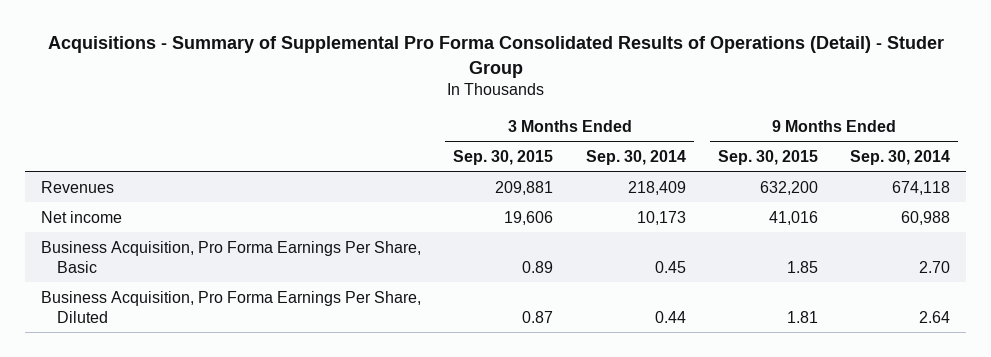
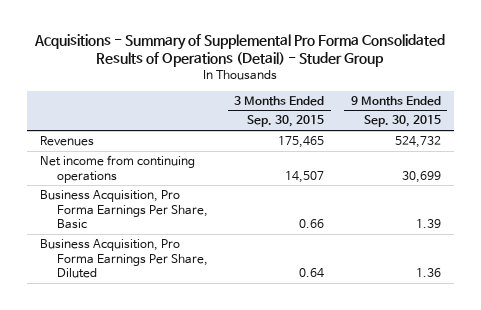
- | 3 Months Ended Sep. 30, 2015 | 3 Months Ended Sep. 30, 2014 | 9 Months Ended Sep. 30, 2015 | 9 Months Ended Sep. 30, 2014
+ | 3 Months Ended Sep. 30, 2015 | 9 Months Ended Sep. 30, 2015
- Revenues | 209,881 | 218,409 | 632,200 | 674,118
- Net income | 19,606 | 10,173 | 41,016 | 60,988
- Business Acquisition, Pro Forma Earnings Per Share, Basic | 0.89 | 0.45 | 1.85 | 2.70
- Business Acquisition, Pro Forma Earnings Per Share, Diluted | 0.87 | 0.44 | 1.81 | 2.64
+ Revenues | 175,465 | 524,732
+ Net income from continuing operations | 14,507 | 30,699
+ Business Acquisition, Pro Forma Earnings Per Share, Basic | 0.66 | 1.39
+ Business Acquisition, Pro Forma Earnings Per Share, Diluted | 0.64 | 1.36

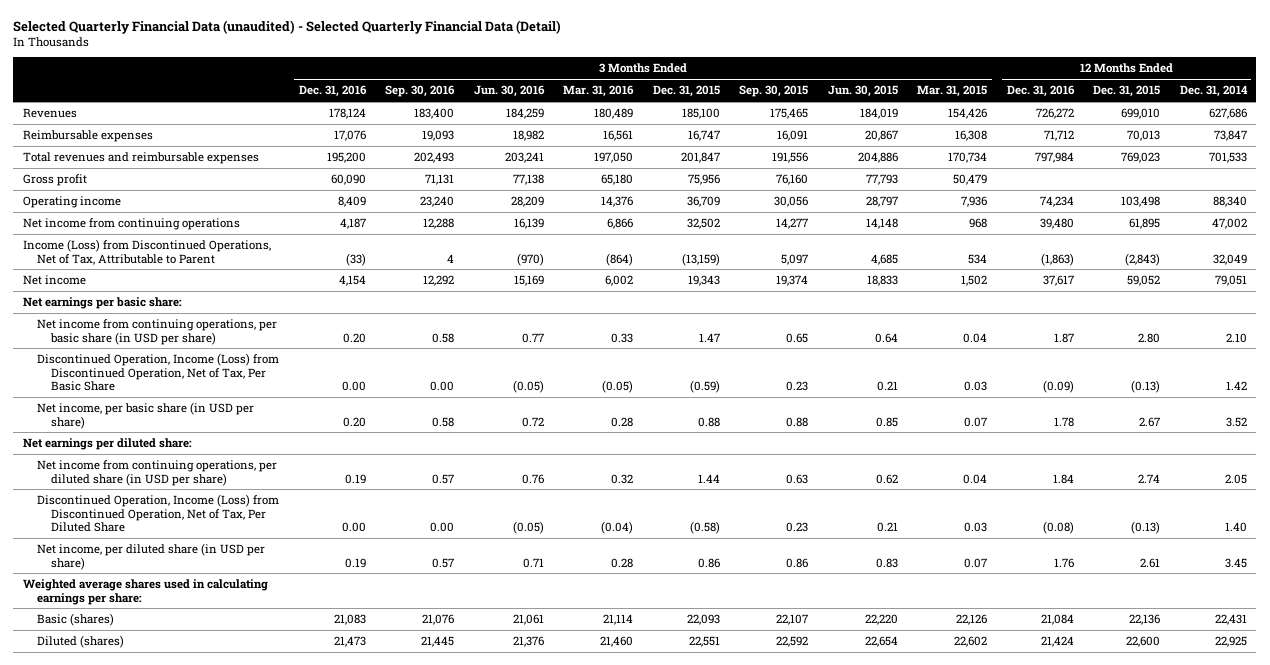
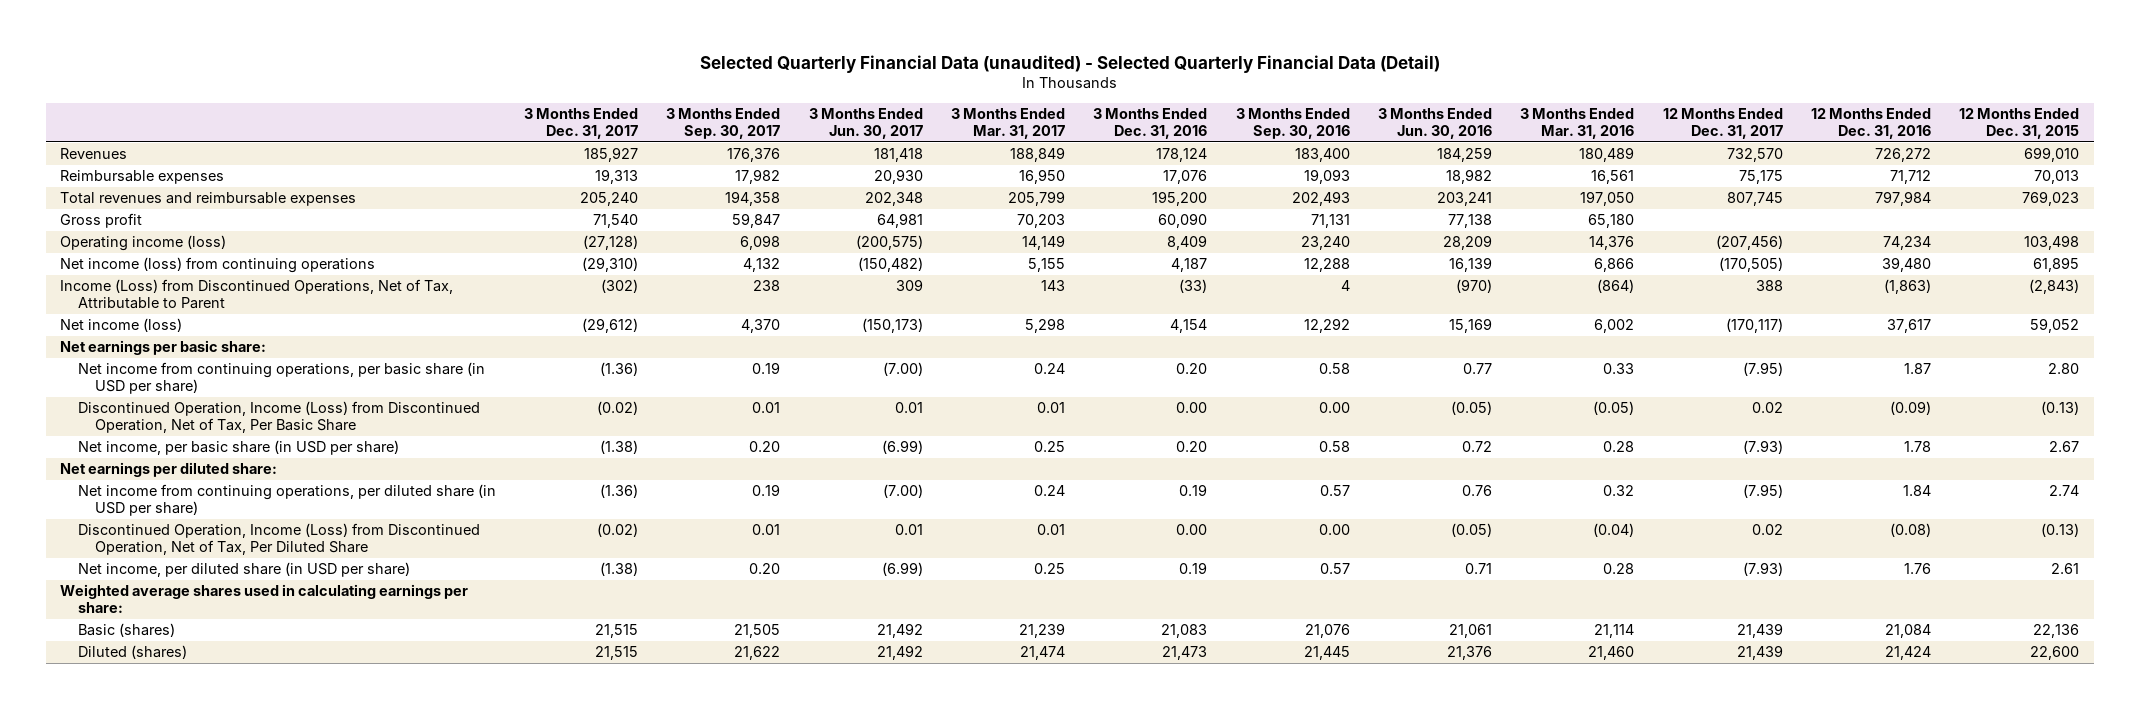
- | 3 Months Ended Dec. 31, 2016 | 3 Months Ended Sep. 30, 2016 | 3 Months Ended Jun. 30, 2016 | 3 Months Ended Mar. 31, 2016 | 3 Months Ended Dec. 31, 2015 | 3 Months Ended Sep. 30, 2015 | 3 Months Ended Jun. 30, 2015 | 3 Months Ended Mar. 31, 2015 | 12 Months Ended Dec. 31, 2016 | 12 Months Ended Dec. 31, 2015 | 12 Months Ended Dec. 31, 2014
+ | 3 Months Ended Dec. 31, 2017 | 3 Months Ended Sep. 30, 2017 | 3 Months Ended Jun. 30, 2017 | 3 Months Ended Mar. 31, 2017 | 3 Months Ended Dec. 31, 2016 | 3 Months Ended Sep. 30, 2016 | 3 Months Ended Jun. 30, 2016 | 3 Months Ended Mar. 31, 2016 | 12 Months Ended Dec. 31, 2017 | 12 Months Ended Dec. 31, 2016 | 12 Months Ended Dec. 31, 2015
- Operating income | 8,409 | 23,240 | 28,209 | 14,376 | 36,709 | 30,056 | 28,797 | 7,936 | 74,234 | 103,498 | 88,340
- Net income from continuing operations | 4,187 | 12,288 | 16,139 | 6,866 | 32,502 | 14,277 | 14,148 | 968 | 39,480 | 61,895 | 47,002
+ Operating income (loss) | (27,128) | 6,098 | (200,575) | 14,149 | 8,409 | 23,240 | 28,209 | 14,376 | (207,456) | 74,234 | 103,498
+ Net income (loss) from continuing operations | (29,310) | 4,132 | (150,482) | 5,155 | 4,187 | 12,288 | 16,139 | 6,866 | (170,505) | 39,480 | 61,895
- Net income | 4,154 | 12,292 | 15,169 | 6,002 | 19,343 | 19,374 | 18,833 | 1,502 | 37,617 | 59,052 | 79,051
+ Net income (loss) | (29,612) | 4,370 | (150,173) | 5,298 | 4,154 | 12,292 | 15,169 | 6,002 | (170,117) | 37,617 | 59,052

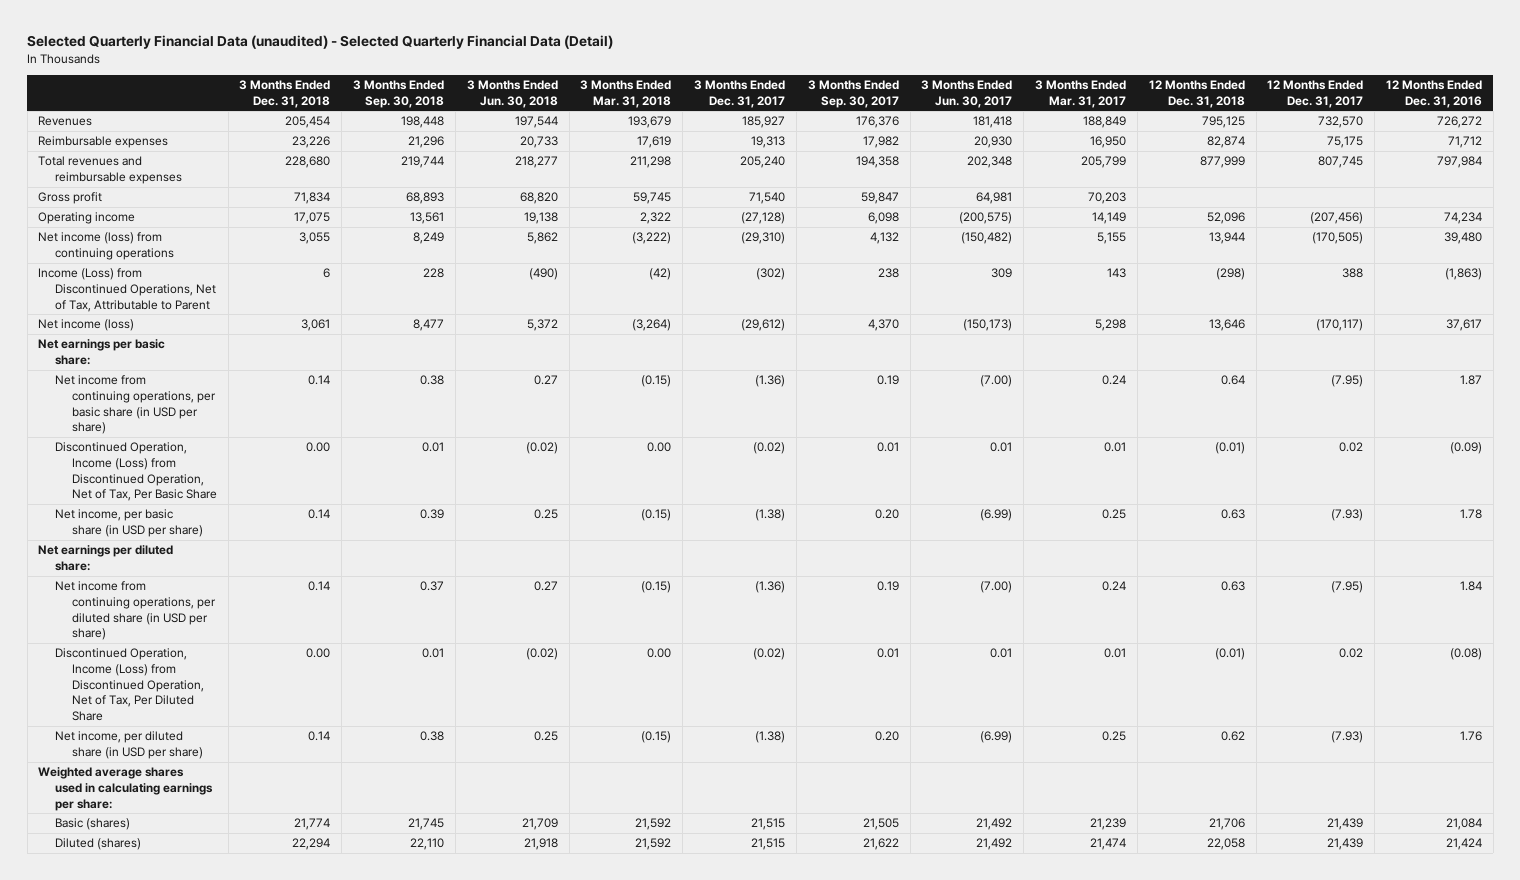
- | 3 Months Ended Dec. 31, 2017 | 3 Months Ended Sep. 30, 2017 | 3 Months Ended Jun. 30, 2017 | 3 Months Ended Mar. 31, 2017 | 3 Months Ended Dec. 31, 2016 | 3 Months Ended Sep. 30, 2016 | 3 Months Ended Jun. 30, 2016 | 3 Months Ended Mar. 31, 2016 | 12 Months Ended Dec. 31, 2017 | 12 Months Ended Dec. 31, 2016 | 12 Months Ended Dec. 31, 2015
+ | 3 Months Ended Dec. 31, 2018 | 3 Months Ended Sep. 30, 2018 | 3 Months Ended Jun. 30, 2018 | 3 Months Ended Mar. 31, 2018 | 3 Months Ended Dec. 31, 2017 | 3 Months Ended Sep. 30, 2017 | 3 Months Ended Jun. 30, 2017 | 3 Months Ended Mar. 31, 2017 | 12 Months Ended Dec. 31, 2018 | 12 Months Ended Dec. 31, 2017 | 12 Months Ended Dec. 31, 2016
- Operating income (loss) | (27,128) | 6,098 | (200,575) | 14,149 | 8,409 | 23,240 | 28,209 | 14,376 | (207,456) | 74,234 | 103,498
+ Operating income | 17,075 | 13,561 | 19,138 | 2,322 | (27,128) | 6,098 | (200,575) | 14,149 | 52,096 | (207,456) | 74,234

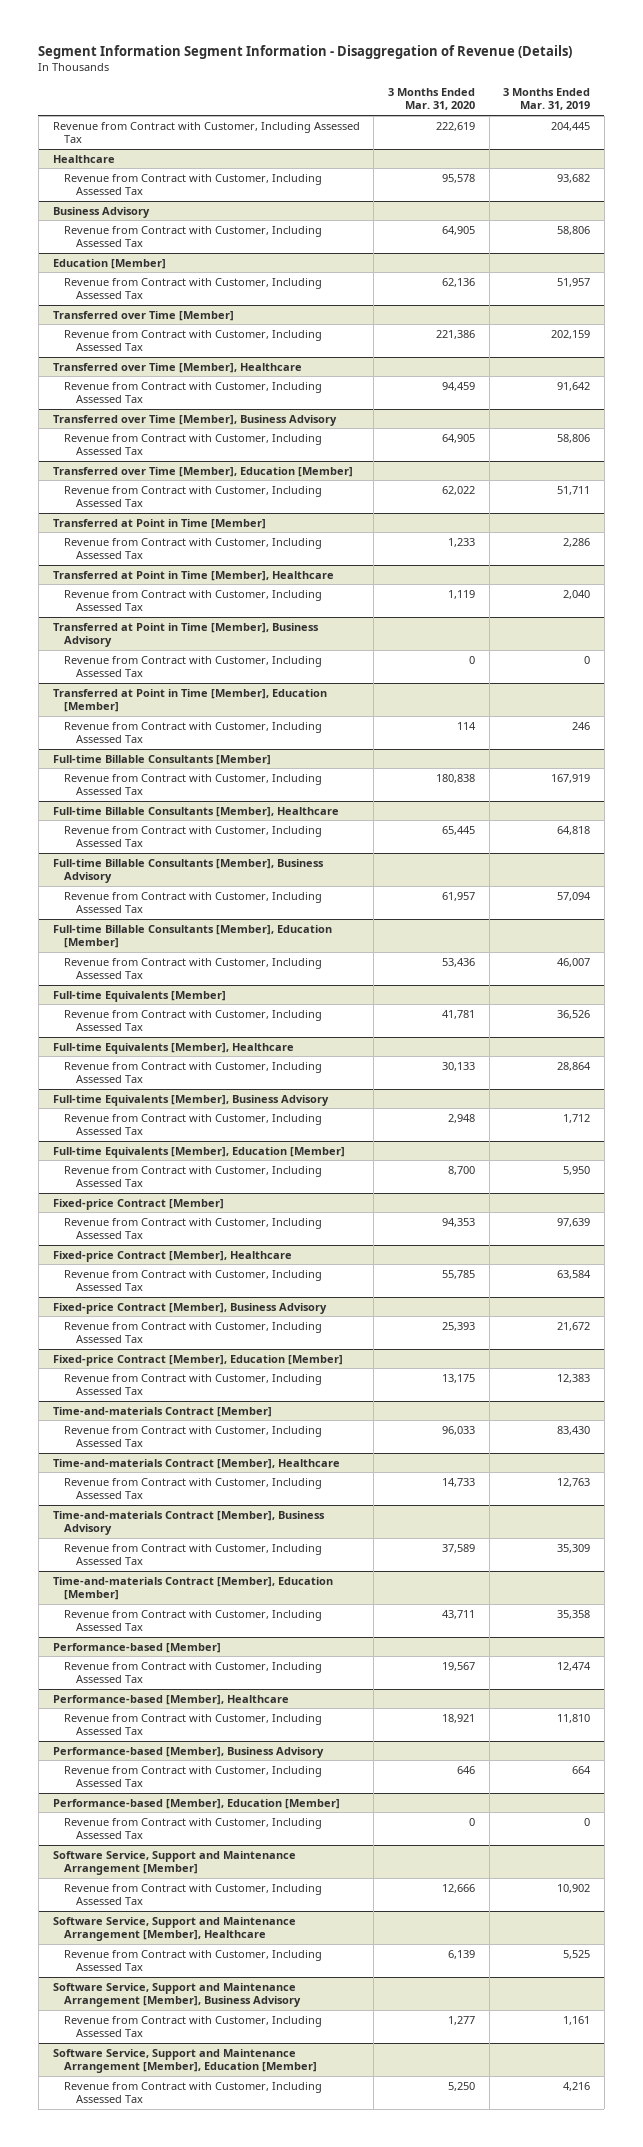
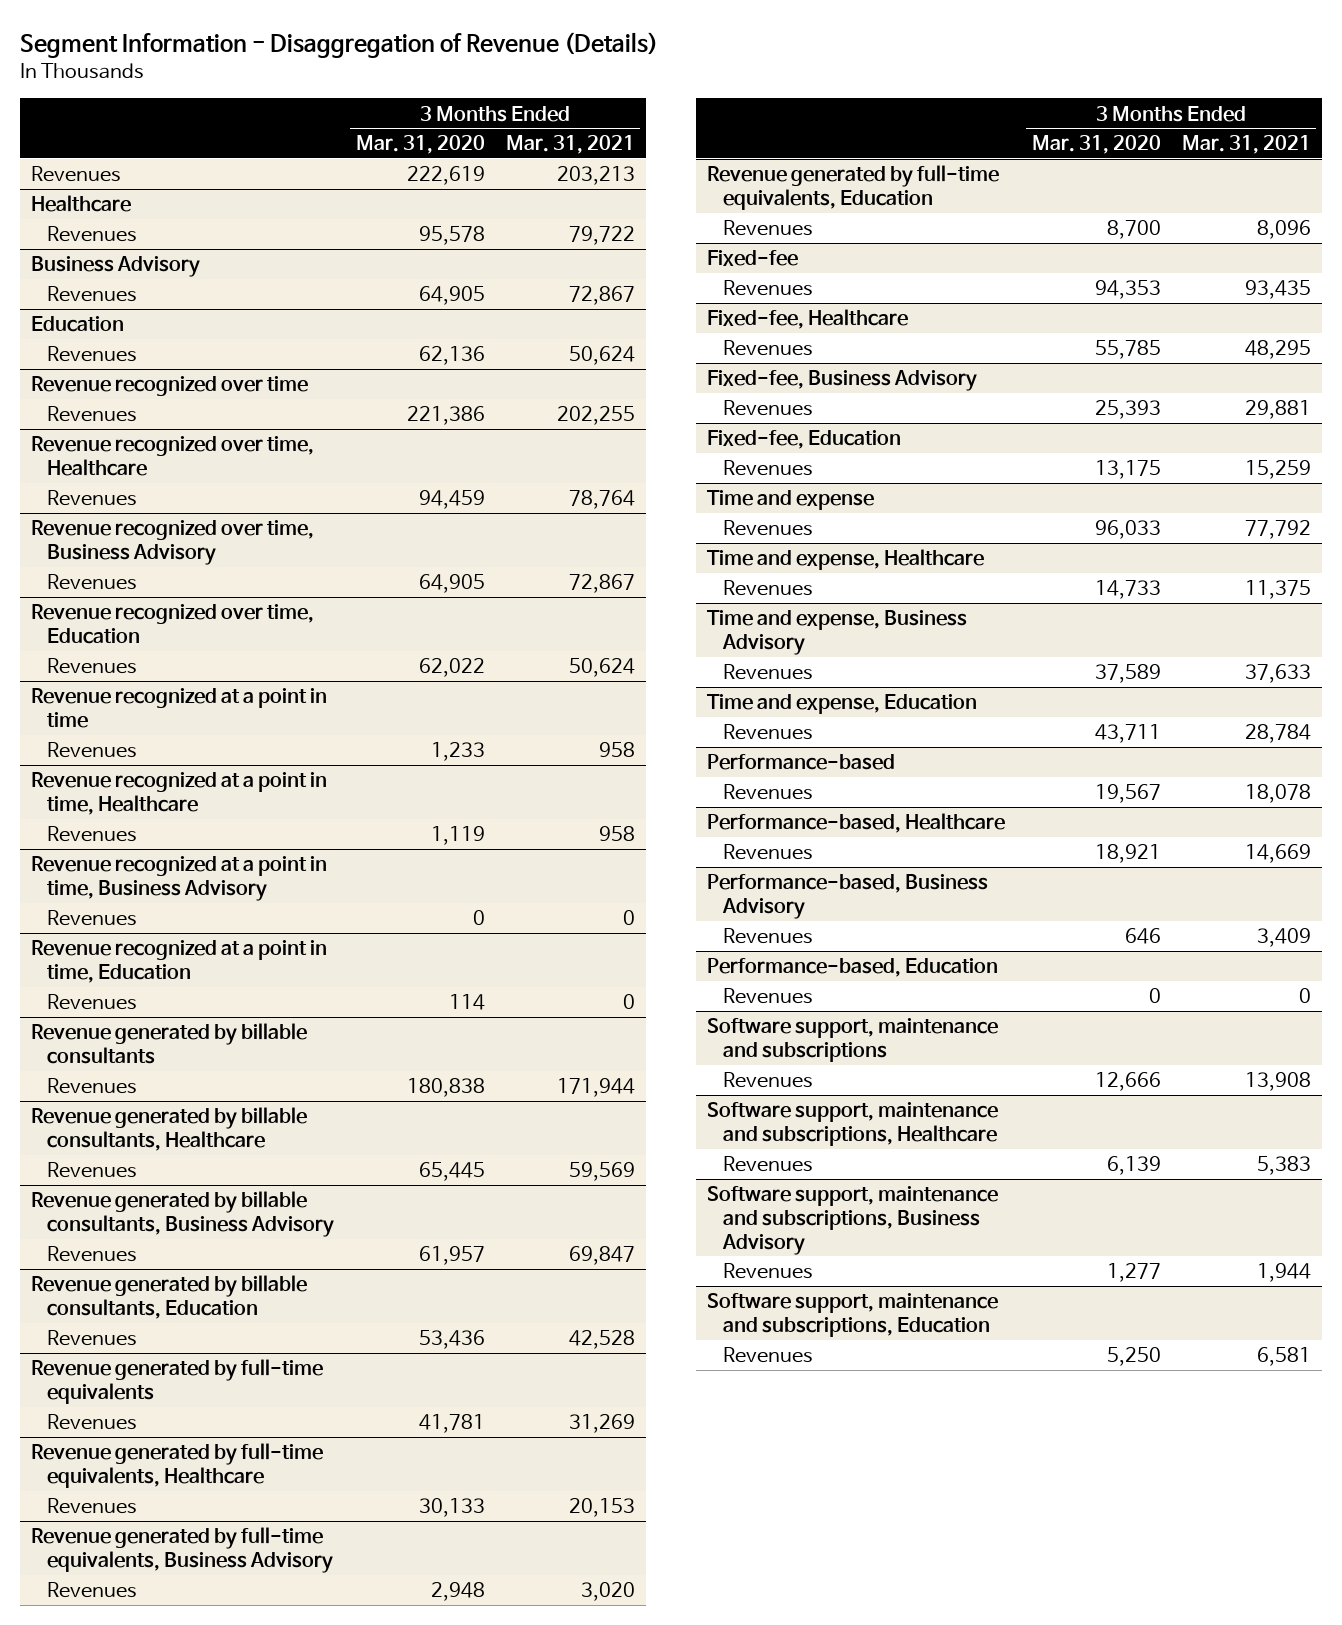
- Segment Information Segment Information - Disaggregation of Revenue (Details)
+ Segment Information - Disaggregation of Revenue (Details)
- | 3 Months Ended Mar. 31, 2020 | 3 Months Ended Mar. 31, 2019
+ | 3 Months Ended Mar. 31, 2020 | 3 Months Ended Mar. 31, 2021
- Revenue from Contract with Customer, Including Assessed Tax | 222,619 | 204,445
+ Revenues | 222,619 | 203,213
@ Healthcare
- Revenue from Contract with Customer, Including Assessed Tax | 95,578 | 93,682
+ Revenues | 95,578 | 79,722
@ Business Advisory
- Revenue from Contract with Customer, Including Assessed Tax | 64,905 | 58,806
- Education [Member]
- Revenue from Contract with Customer, Including Assessed Tax | 62,136 | 51,957
- Transferred over Time [Member]
- Revenue from Contract with Customer, Including Assessed Tax | 221,386 | 202,159
- Transferred over Time [Member], Healthcare
- Revenue from Contract with Customer, Including Assessed Tax | 94,459 | 91,642
- Transferred over Time [Member], Business Advisory
- Revenue from Contract with Customer, Including Assessed Tax | 64,905 | 58,806
- Transferred over Time [Member], Education [Member]
- Revenue from Contract with Customer, Including Assessed Tax | 62,022 | 51,711
- Transferred at Point in Time [Member]
- Revenue from Contract with Customer, Including Assessed Tax | 1,233 | 2,286
- Transferred at Point in Time [Member], Healthcare
- Revenue from Contract with Customer, Including Assessed Tax | 1,119 | 2,040
- Transferred at Point in Time [Member], Business Advisory
- Revenue from Contract with Customer, Including Assessed Tax | 0 | 0
- Transferred at Point in Time [Member], Education [Member]
- Revenue from Contract with Customer, Including Assessed Tax | 114 | 246
- Full-time Billable Consultants [Member]
- Revenue from Contract with Customer, Including Assessed Tax | 180,838 | 167,919
- Full-time Billable Consultants [Member], Healthcare
- Revenue from Contract with Customer, Including Assessed Tax | 65,445 | 64,818
- Full-time Billable Consultants [Member], Business Advisory
- Revenue from Contract with Customer, Including Assessed Tax | 61,957 | 57,094
- Full-time Billable Consultants [Member], Education [Member]
- Revenue from Contract with Customer, Including Assessed Tax | 53,436 | 46,007
- Full-time Equivalents [Member]
- Revenue from Contract with Customer, Including Assessed Tax | 41,781 | 36,526
- Full-time Equivalents [Member], Healthcare
- Revenue from Contract with Customer, Including Assessed Tax | 30,133 | 28,864
- Full-time Equivalents [Member], Business Advisory
- Revenue from Contract with Customer, Including Assessed Tax | 2,948 | 1,712
- Full-time Equivalents [Member], Education [Member]
- Revenue from Contract with Customer, Including Assessed Tax | 8,700 | 5,950
- Fixed-price Contract [Member]
- Revenue from Contract with Customer, Including Assessed Tax | 94,353 | 97,639
- Fixed-price Contract [Member], Healthcare
- Revenue from Contract with Customer, Including Assessed Tax | 55,785 | 63,584
- Fixed-price Contract [Member], Business Advisory
- Revenue from Contract with Customer, Including Assessed Tax | 25,393 | 21,672
- Fixed-price Contract [Member], Education [Member]
- Revenue from Contract with Customer, Including Assessed Tax | 13,175 | 12,383
- Time-and-materials Contract [Member]
- Revenue from Contract with Customer, Including Assessed Tax | 96,033 | 83,430
- Time-and-materials Contract [Member], Healthcare
- Revenue from Contract with Customer, Including Assessed Tax | 14,733 | 12,763
- Time-and-materials Contract [Member], Business Advisory
- Revenue from Contract with Customer, Including Assessed Tax | 37,589 | 35,309
- Time-and-materials Contract [Member], Education [Member]
- Revenue from Contract with Customer, Including Assessed Tax | 43,711 | 35,358
- Performance-based [Member]
- Revenue from Contract with Customer, Including Assessed Tax | 19,567 | 12,474
- Performance-based [Member], Healthcare
- Revenue from Contract with Customer, Including Assessed Tax | 18,921 | 11,810
- Performance-based [Member], Business Advisory
- Revenue from Contract with Customer, Including Assessed Tax | 646 | 664
- Performance-based [Member], Education [Member]
- Revenue from Contract with Customer, Including Assessed Tax | 0 | 0
- Software Service, Support and Maintenance Arrangement [Member]
- Revenue from Contract with Customer, Including Assessed Tax | 12,666 | 10,902
- Software Service, Support and Maintenance Arrangement [Member], Healthcare
- Revenue from Contract with Customer, Including Assessed Tax | 6,139 | 5,525
- Software Service, Support and Maintenance Arrangement [Member], Business Advisory
- Revenue from Contract with Customer, Including Assessed Tax | 1,277 | 1,161
- Software Service, Support and Maintenance Arrangement [Member], Education [Member]
- Revenue from Contract with Customer, Including Assessed Tax | 5,250 | 4,216
@ Business Advisory
+ Revenues | 64,905 | 72,867
+ Education
+ Revenues | 62,136 | 50,624
+ Revenue recognized over time
+ Revenues | 221,386 | 202,255
+ Revenue recognized over time, Healthcare
+ Revenues | 94,459 | 78,764
+ Revenue recognized over time, Business Advisory
+ Revenues | 64,905 | 72,867
+ Revenue recognized over time, Education
+ Revenues | 62,022 | 50,624
+ Revenue recognized at a point in time
+ Revenues | 1,233 | 958
+ Revenue recognized at a point in time, Healthcare
+ Revenues | 1,119 | 958
+ Revenue recognized at a point in time, Business Advisory
+ Revenues | 0 | 0
+ Revenue recognized at a point in time, Education
+ Revenues | 114 | 0
+ Revenue generated by billable consultants
+ Revenues | 180,838 | 171,944
+ Revenue generated by billable consultants, Healthcare
+ Revenues | 65,445 | 59,569
+ Revenue generated by billable consultants, Business Advisory
+ Revenues | 61,957 | 69,847
+ Revenue generated by billable consultants, Education
+ Revenues | 53,436 | 42,528
+ Revenue generated by full-time equivalents
+ Revenues | 41,781 | 31,269
+ Revenue generated by full-time equivalents, Healthcare
+ Revenues | 30,133 | 20,153
+ Revenue generated by full-time equivalents, Business Advisory
+ Revenues | 2,948 | 3,020
+ Revenue generated by full-time equivalents, Education
+ Revenues | 8,700 | 8,096
+ Fixed-fee
+ Revenues | 94,353 | 93,435
+ Fixed-fee, Healthcare
+ Revenues | 55,785 | 48,295
+ Fixed-fee, Business Advisory
+ Revenues | 25,393 | 29,881
+ Fixed-fee, Education
+ Revenues | 13,175 | 15,259
+ Time and expense
+ Revenues | 96,033 | 77,792
+ Time and expense, Healthcare
+ Revenues | 14,733 | 11,375
+ Time and expense, Business Advisory
+ Revenues | 37,589 | 37,633
+ Time and expense, Education
+ Revenues | 43,711 | 28,784
+ Performance-based
+ Revenues | 19,567 | 18,078
+ Performance-based, Healthcare
+ Revenues | 18,921 | 14,669
+ Performance-based, Business Advisory
+ Revenues | 646 | 3,409
+ Performance-based, Education
+ Revenues | 0 | 0
+ Software support, maintenance and subscriptions
+ Revenues | 12,666 | 13,908
+ Software support, maintenance and subscriptions, Healthcare
+ Revenues | 6,139 | 5,383
+ Software support, maintenance and subscriptions, Business Advisory
+ Revenues | 1,277 | 1,944
+ Software support, maintenance and subscriptions, Education
+ Revenues | 5,250 | 6,581

